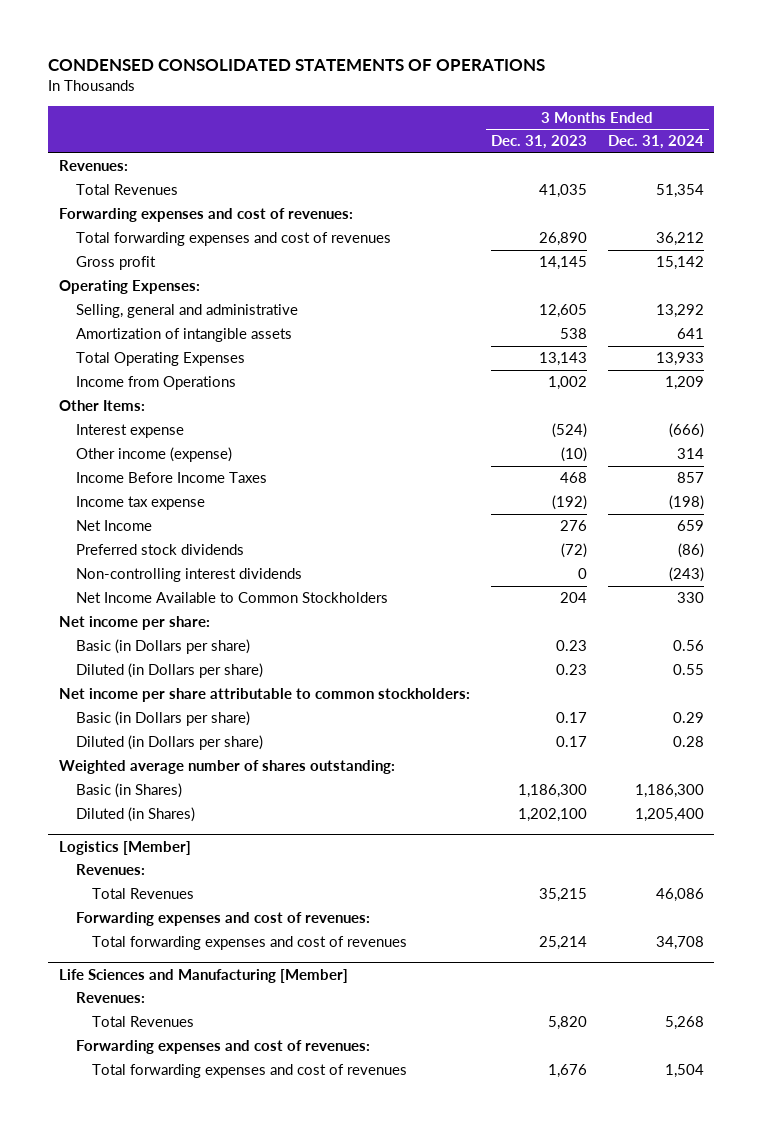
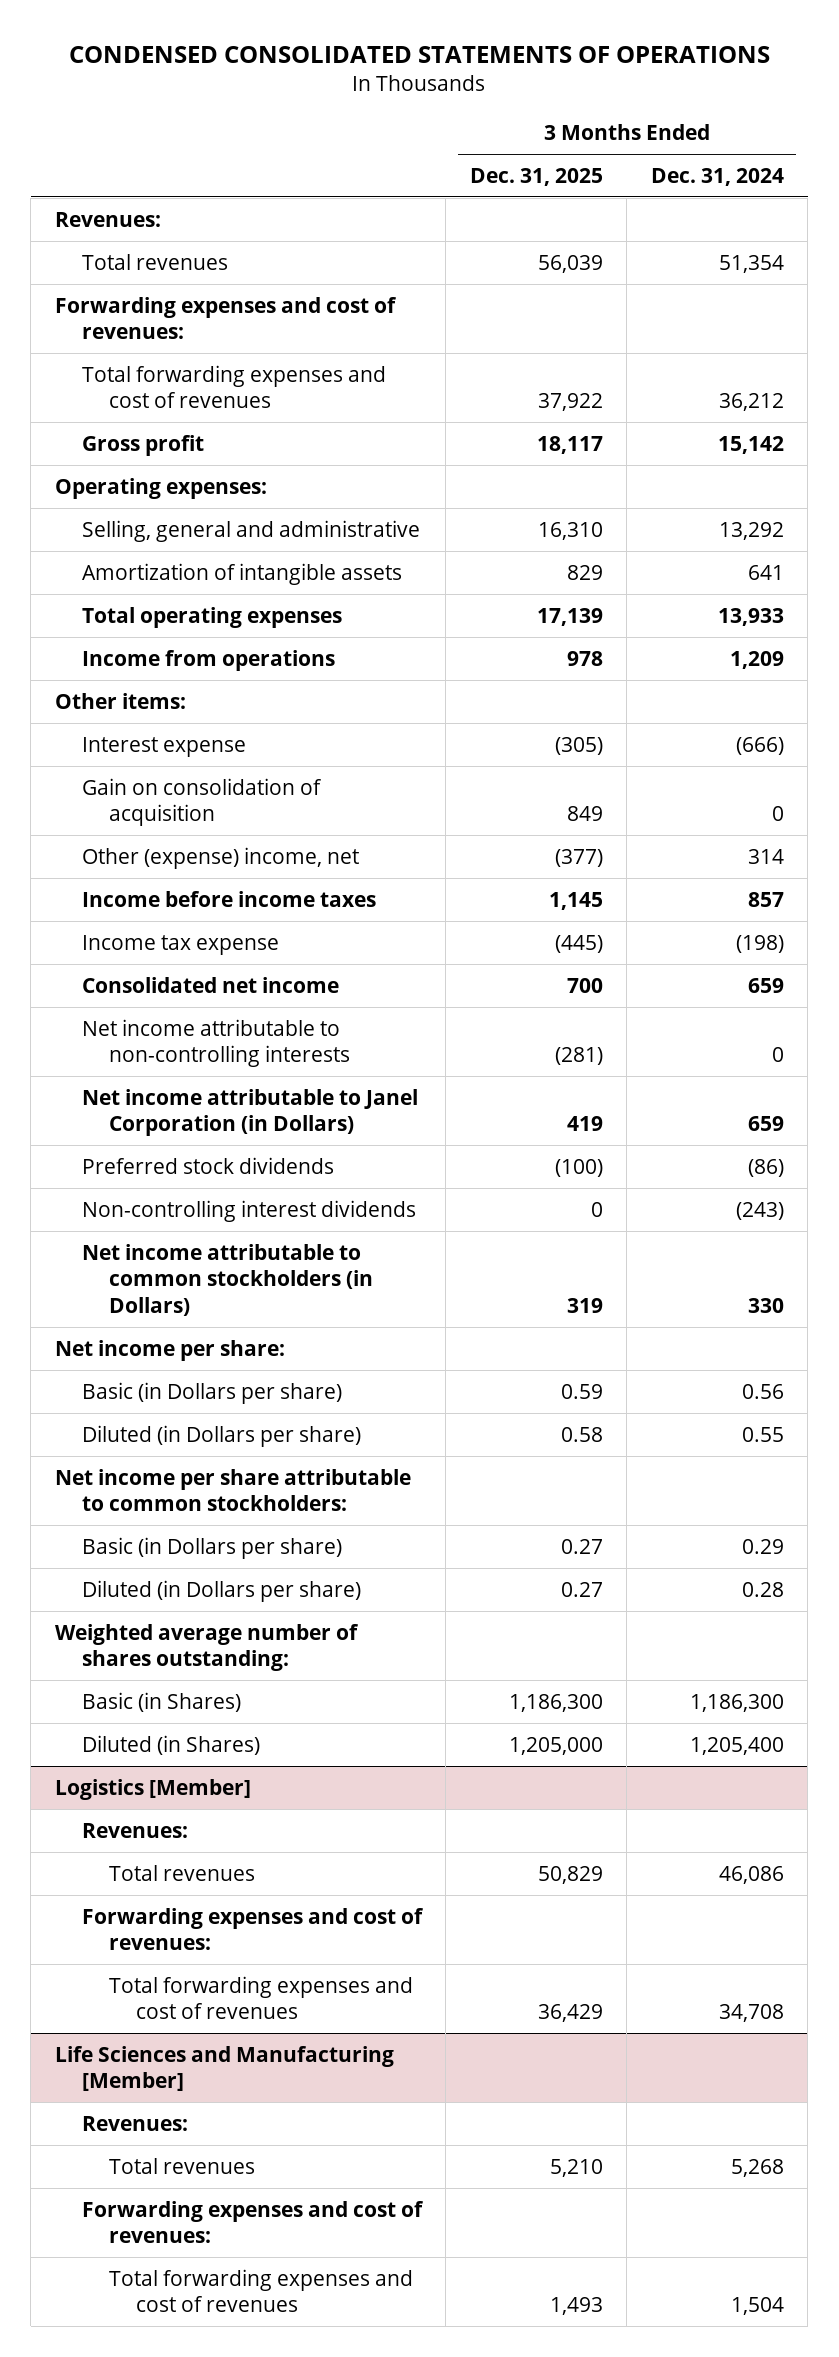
- | 3 Months Ended Dec. 31, 2023 | 3 Months Ended Dec. 31, 2024
+ | 3 Months Ended Dec. 31, 2025 | 3 Months Ended Dec. 31, 2024
- Total Revenues | 41,035 | 51,354
+ Total revenues | 56,039 | 51,354
- Operating Expenses:
+ Operating expenses:
- Total Operating Expenses | 13,143 | 13,933
- Income from Operations | 1,002 | 1,209
- Other Items:
+ Total operating expenses | 17,139 | 13,933
+ Income from operations | 978 | 1,209
+ Other items:
- Other income (expense) | (10) | 314
- Income Before Income Taxes | 468 | 857
+ Gain on consolidation of acquisition | 849 | 0
+ Other (expense) income, net | (377) | 314
+ Income before income taxes | 1,145 | 857
- Net Income | 276 | 659
+ Consolidated net income | 700 | 659
+ Net income attributable to non-controlling interests | (281) | 0
+ Net income attributable to Janel Corporation (in Dollars) | 419 | 659
- Net Income Available to Common Stockholders | 204 | 330
+ Net income attributable to common stockholders (in Dollars) | 319 | 330
@ Logistics [Member]
- Total Revenues | 35,215 | 46,086
+ Total revenues | 50,829 | 46,086
@ Life Sciences and Manufacturing [Member]
- Total Revenues | 5,820 | 5,268
+ Total revenues | 5,210 | 5,268

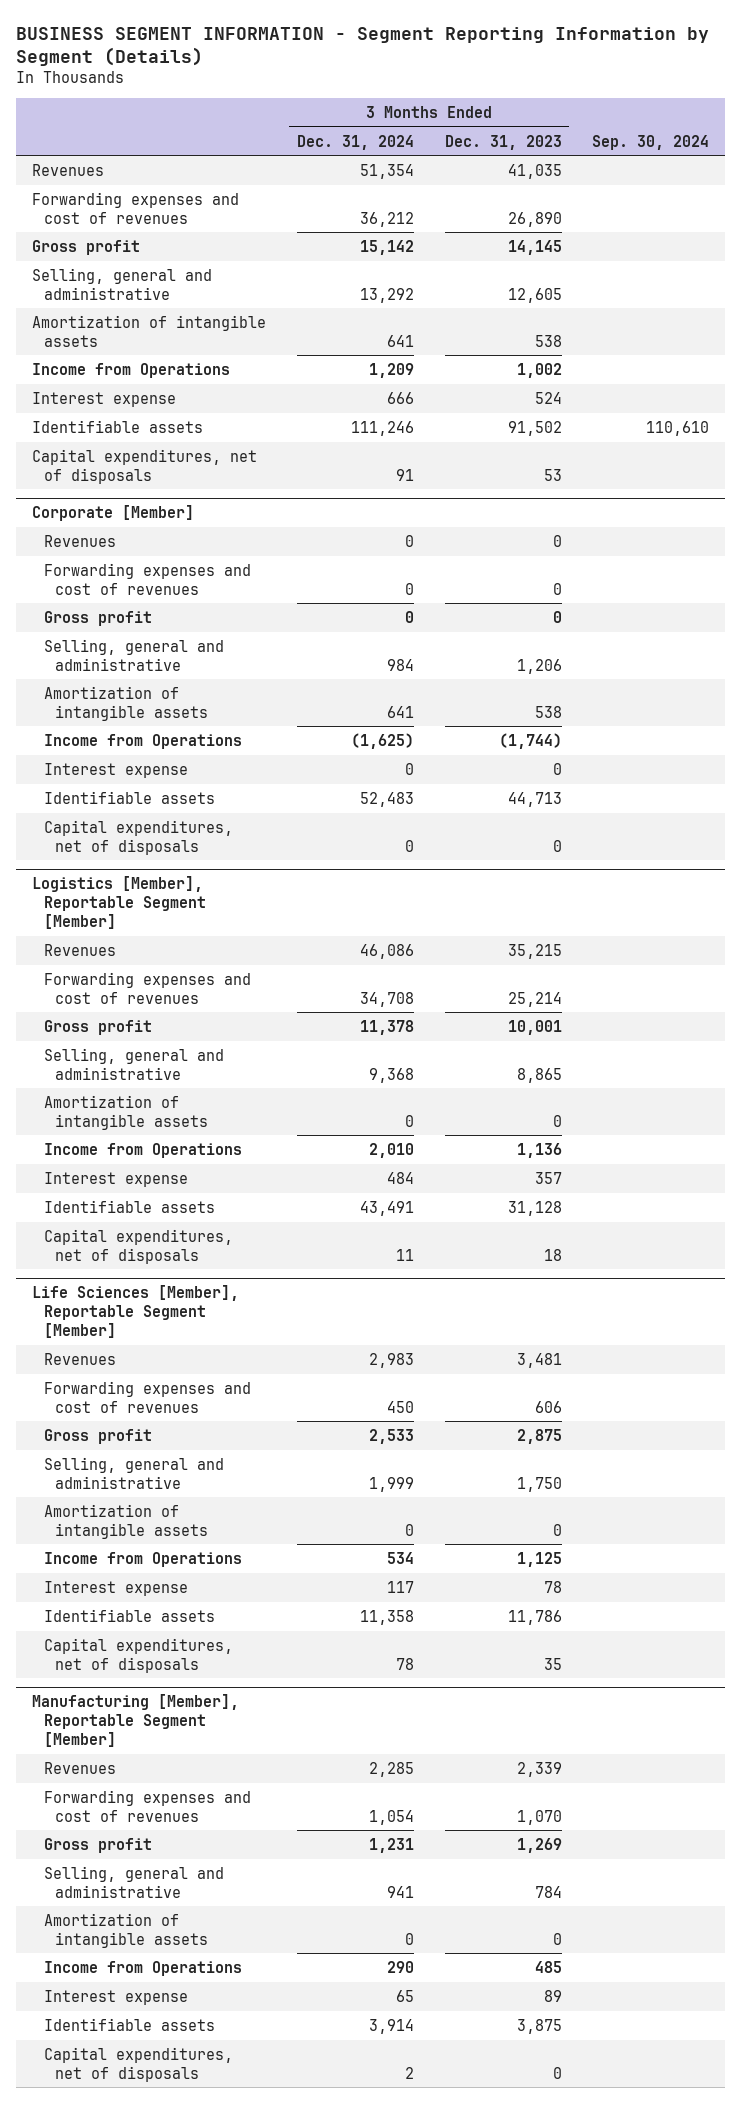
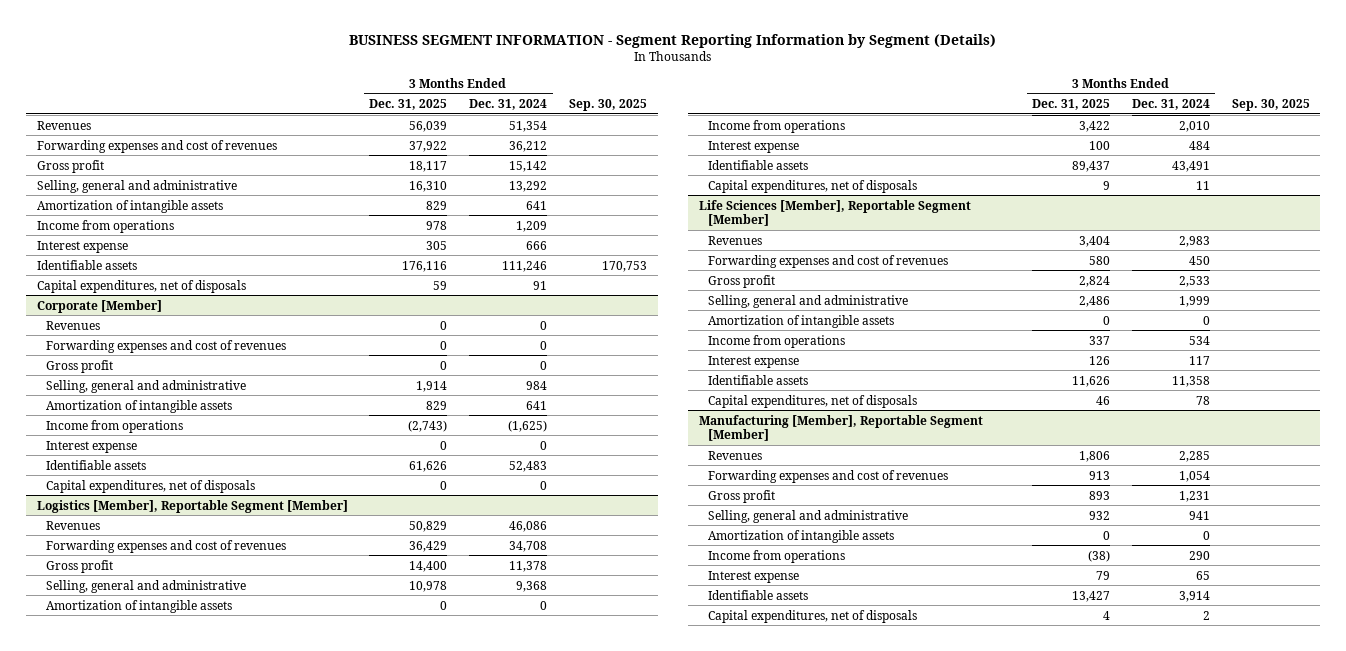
- | 3 Months Ended Dec. 31, 2024 | 3 Months Ended Dec. 31, 2023 | Sep. 30, 2024
+ | 3 Months Ended Dec. 31, 2025 | 3 Months Ended Dec. 31, 2024 | Sep. 30, 2025
- Income from Operations | 1,209 | 1,002 |
+ Income from operations | 978 | 1,209 |
@ Corporate [Member]
- Income from Operations | (1,625) | (1,744) |
+ Income from operations | (2,743) | (1,625) |
@ Logistics [Member], Reportable Segment [Member]
- Income from Operations | 2,010 | 1,136 |
+ Income from operations | 3,422 | 2,010 |
@ Life Sciences [Member], Reportable Segment [Member]
- Income from Operations | 534 | 1,125 |
+ Income from operations | 337 | 534 |
@ Manufacturing [Member], Reportable Segment [Member]
- Income from Operations | 290 | 485 |
+ Income from operations | (38) | 290 |

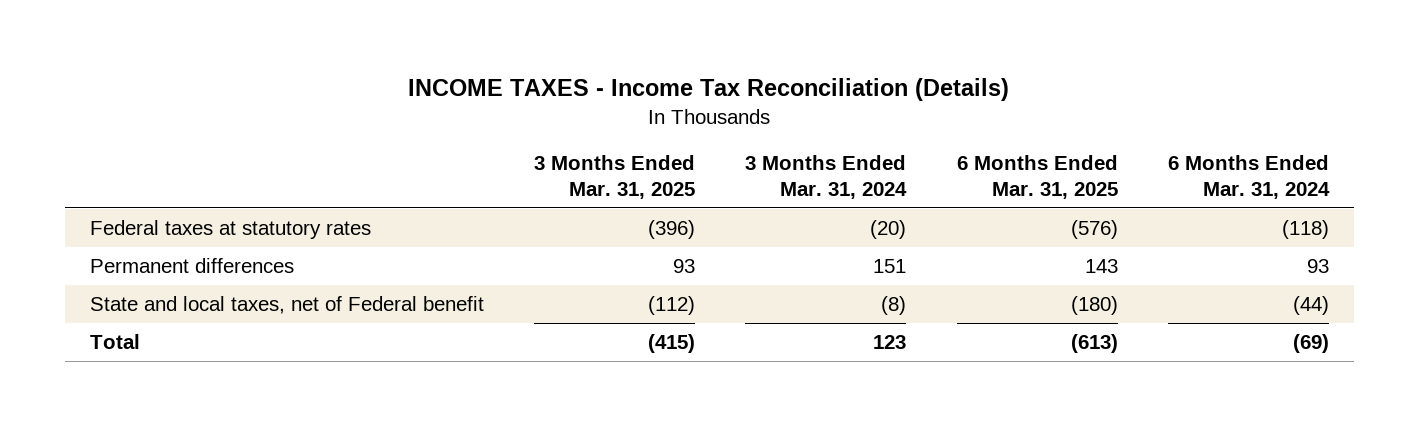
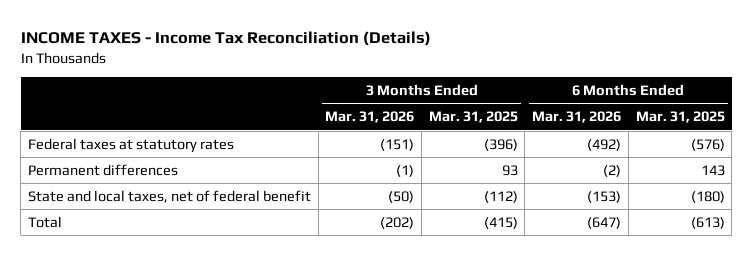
- | 3 Months Ended Mar. 31, 2025 | 3 Months Ended Mar. 31, 2024 | 6 Months Ended Mar. 31, 2025 | 6 Months Ended Mar. 31, 2024
+ | 3 Months Ended Mar. 31, 2026 | 3 Months Ended Mar. 31, 2025 | 6 Months Ended Mar. 31, 2026 | 6 Months Ended Mar. 31, 2025
- State and local taxes, net of Federal benefit | (112) | (8) | (180) | (44)
+ State and local taxes, net of federal benefit | (50) | (112) | (153) | (180)

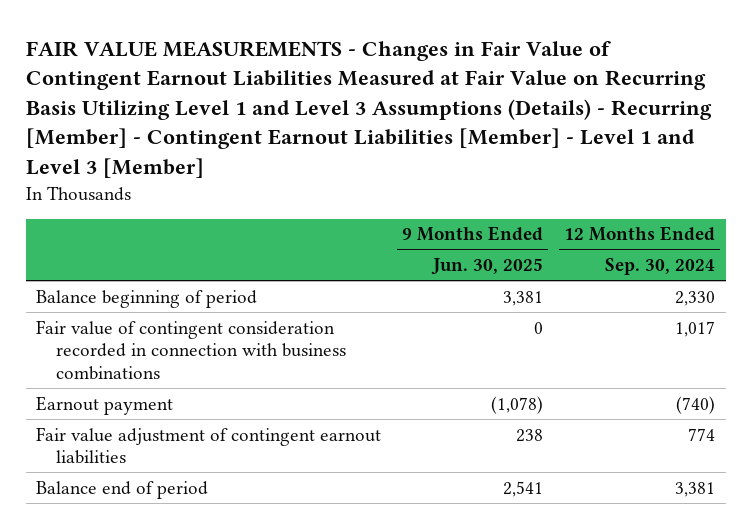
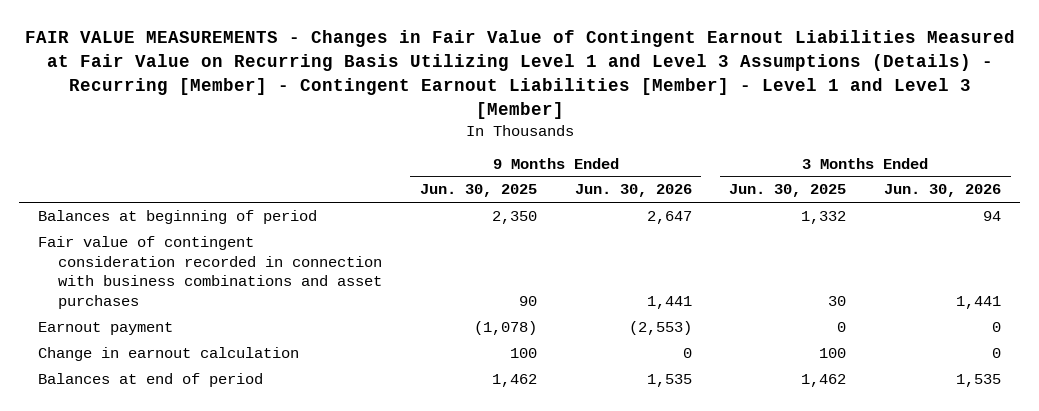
- | 9 Months Ended Jun. 30, 2025 | 12 Months Ended Sep. 30, 2024
+ | 9 Months Ended Jun. 30, 2025 | 9 Months Ended Jun. 30, 2026 | 3 Months Ended Jun. 30, 2025 | 3 Months Ended Jun. 30, 2026
- Balance beginning of period | 3,381 | 2,330
- Fair value of contingent consideration recorded in connection with business combinations | 0 | 1,017
+ Balances at beginning of period | 2,350 | 2,647 | 1,332 | 94
+ Fair value of contingent consideration recorded in connection with business combinations and asset purchases | 90 | 1,441 | 30 | 1,441
- Fair value adjustment of contingent earnout liabilities | 238 | 774
- Balance end of period | 2,541 | 3,381
+ Change in earnout calculation | 100 | 0 | 100 | 0
+ Balances at end of period | 1,462 | 1,535 | 1,462 | 1,535

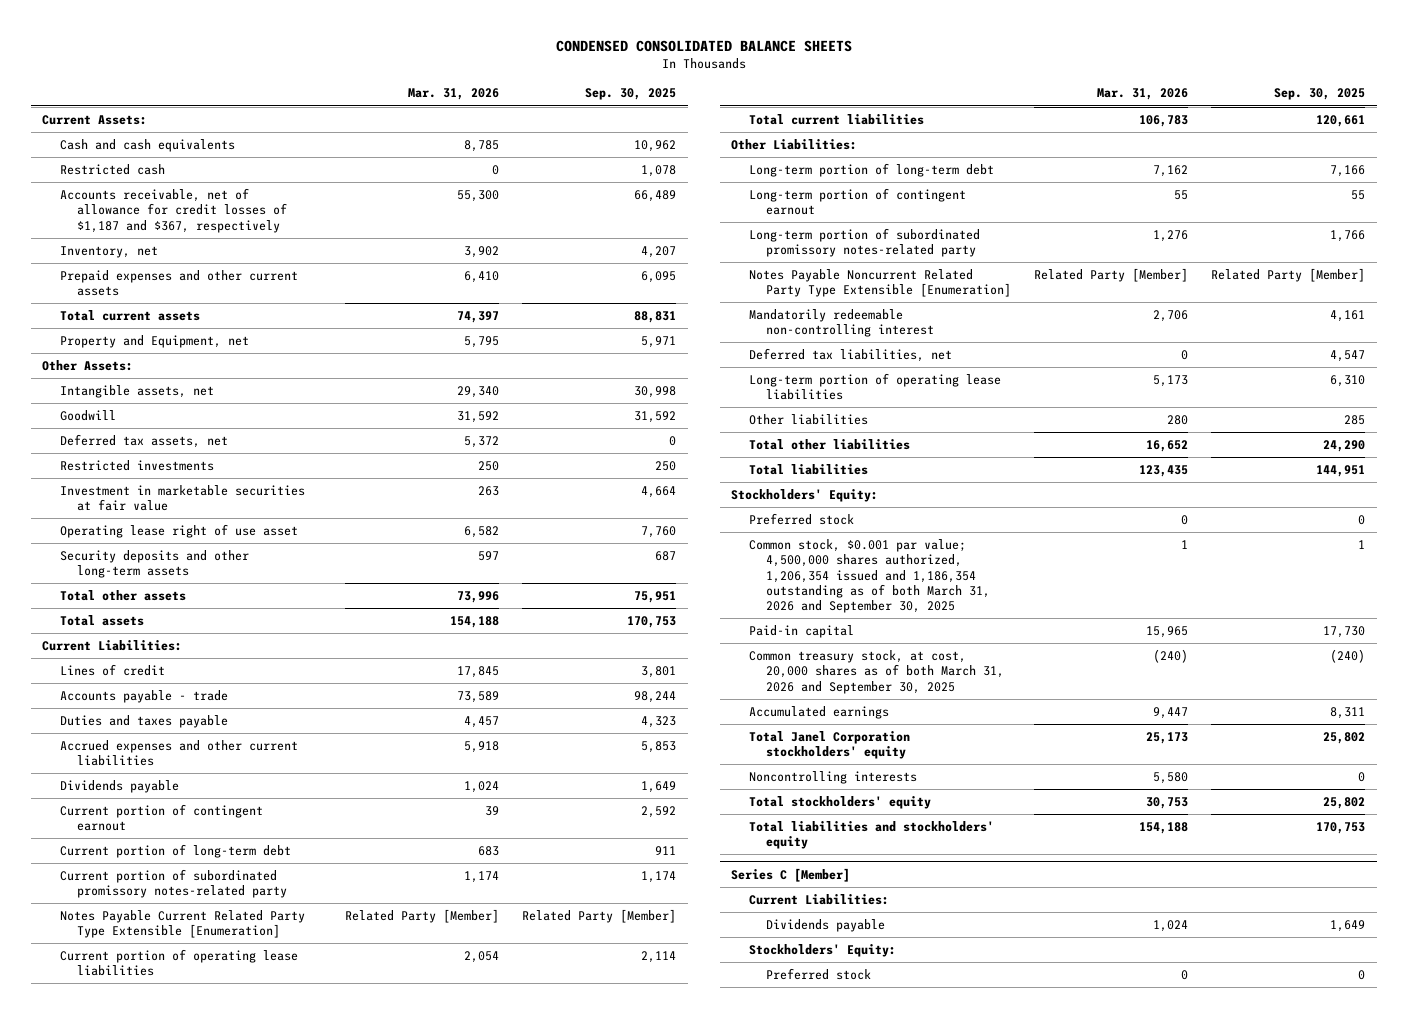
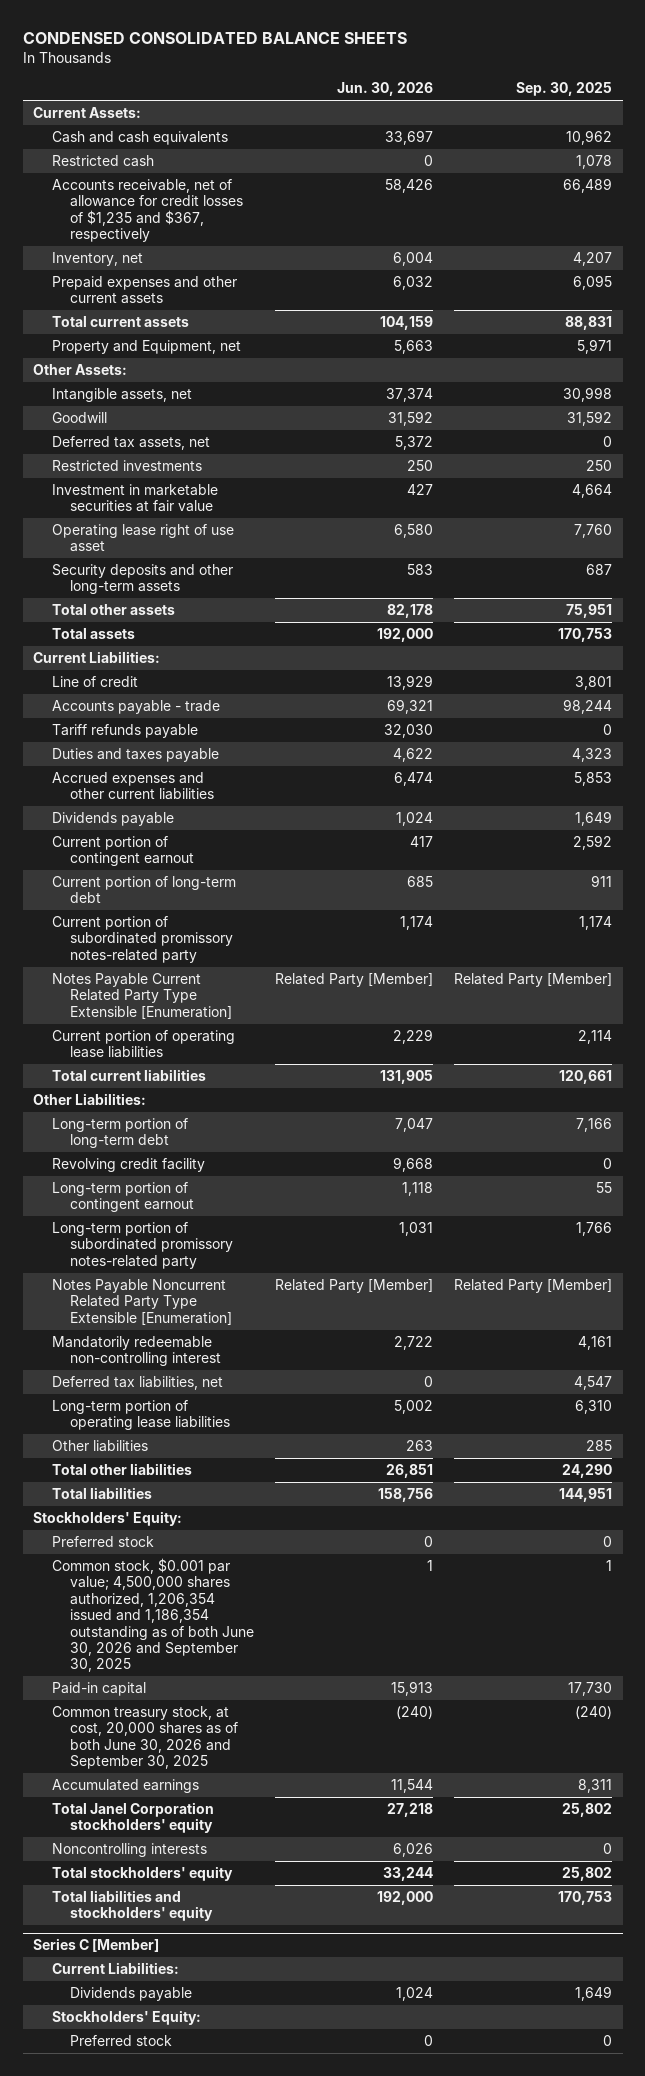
- | Mar. 31, 2026 | Sep. 30, 2025
+ | Jun. 30, 2026 | Sep. 30, 2025
- Accounts receivable, net of allowance for credit losses of $1,187 and $367, respectively | 55,300 | 66,489
+ Accounts receivable, net of allowance for credit losses of $1,235 and $367, respectively | 58,426 | 66,489
- Lines of credit | 17,845 | 3,801
+ Line of credit | 13,929 | 3,801
+ Tariff refunds payable | 32,030 | 0
+ Revolving credit facility | 9,668 | 0
- Common stock, $0.001 par value; 4,500,000 shares authorized, 1,206,354 issued and 1,186,354 outstanding as of both March 31, 2026 and September 30, 2025 | 1 | 1
+ Common stock, $0.001 par value; 4,500,000 shares authorized, 1,206,354 issued and 1,186,354 outstanding as of both June 30, 2026 and September 30, 2025 | 1 | 1
- Common treasury stock, at cost, 20,000 shares as of both March 31, 2026 and September 30, 2025 | (240) | (240)
+ Common treasury stock, at cost, 20,000 shares as of both June 30, 2026 and September 30, 2025 | (240) | (240)

